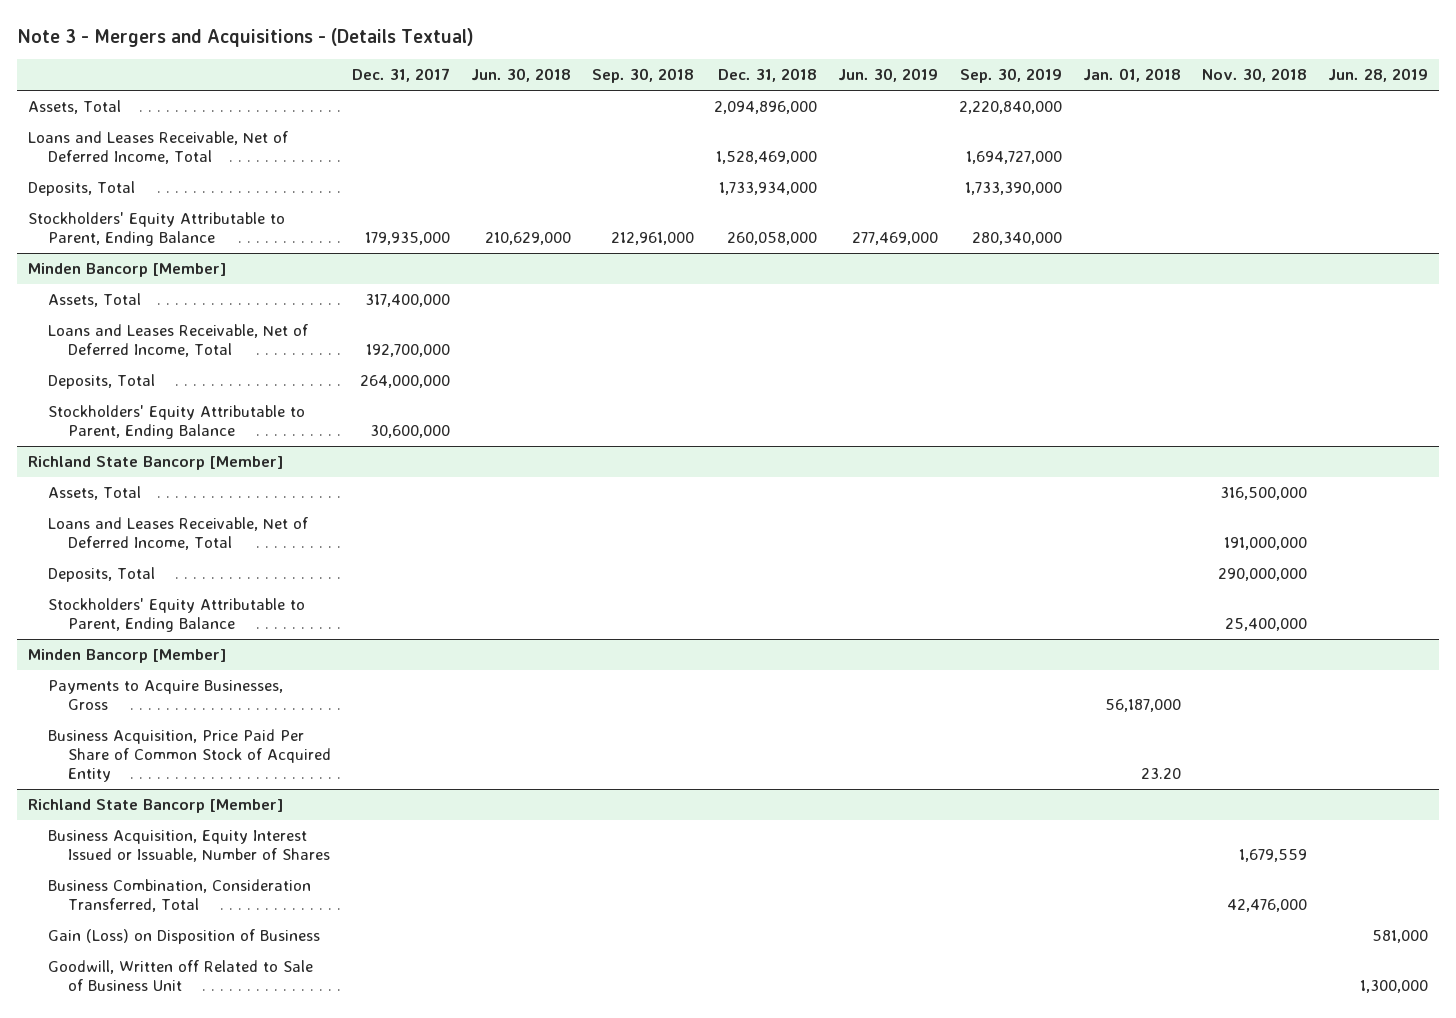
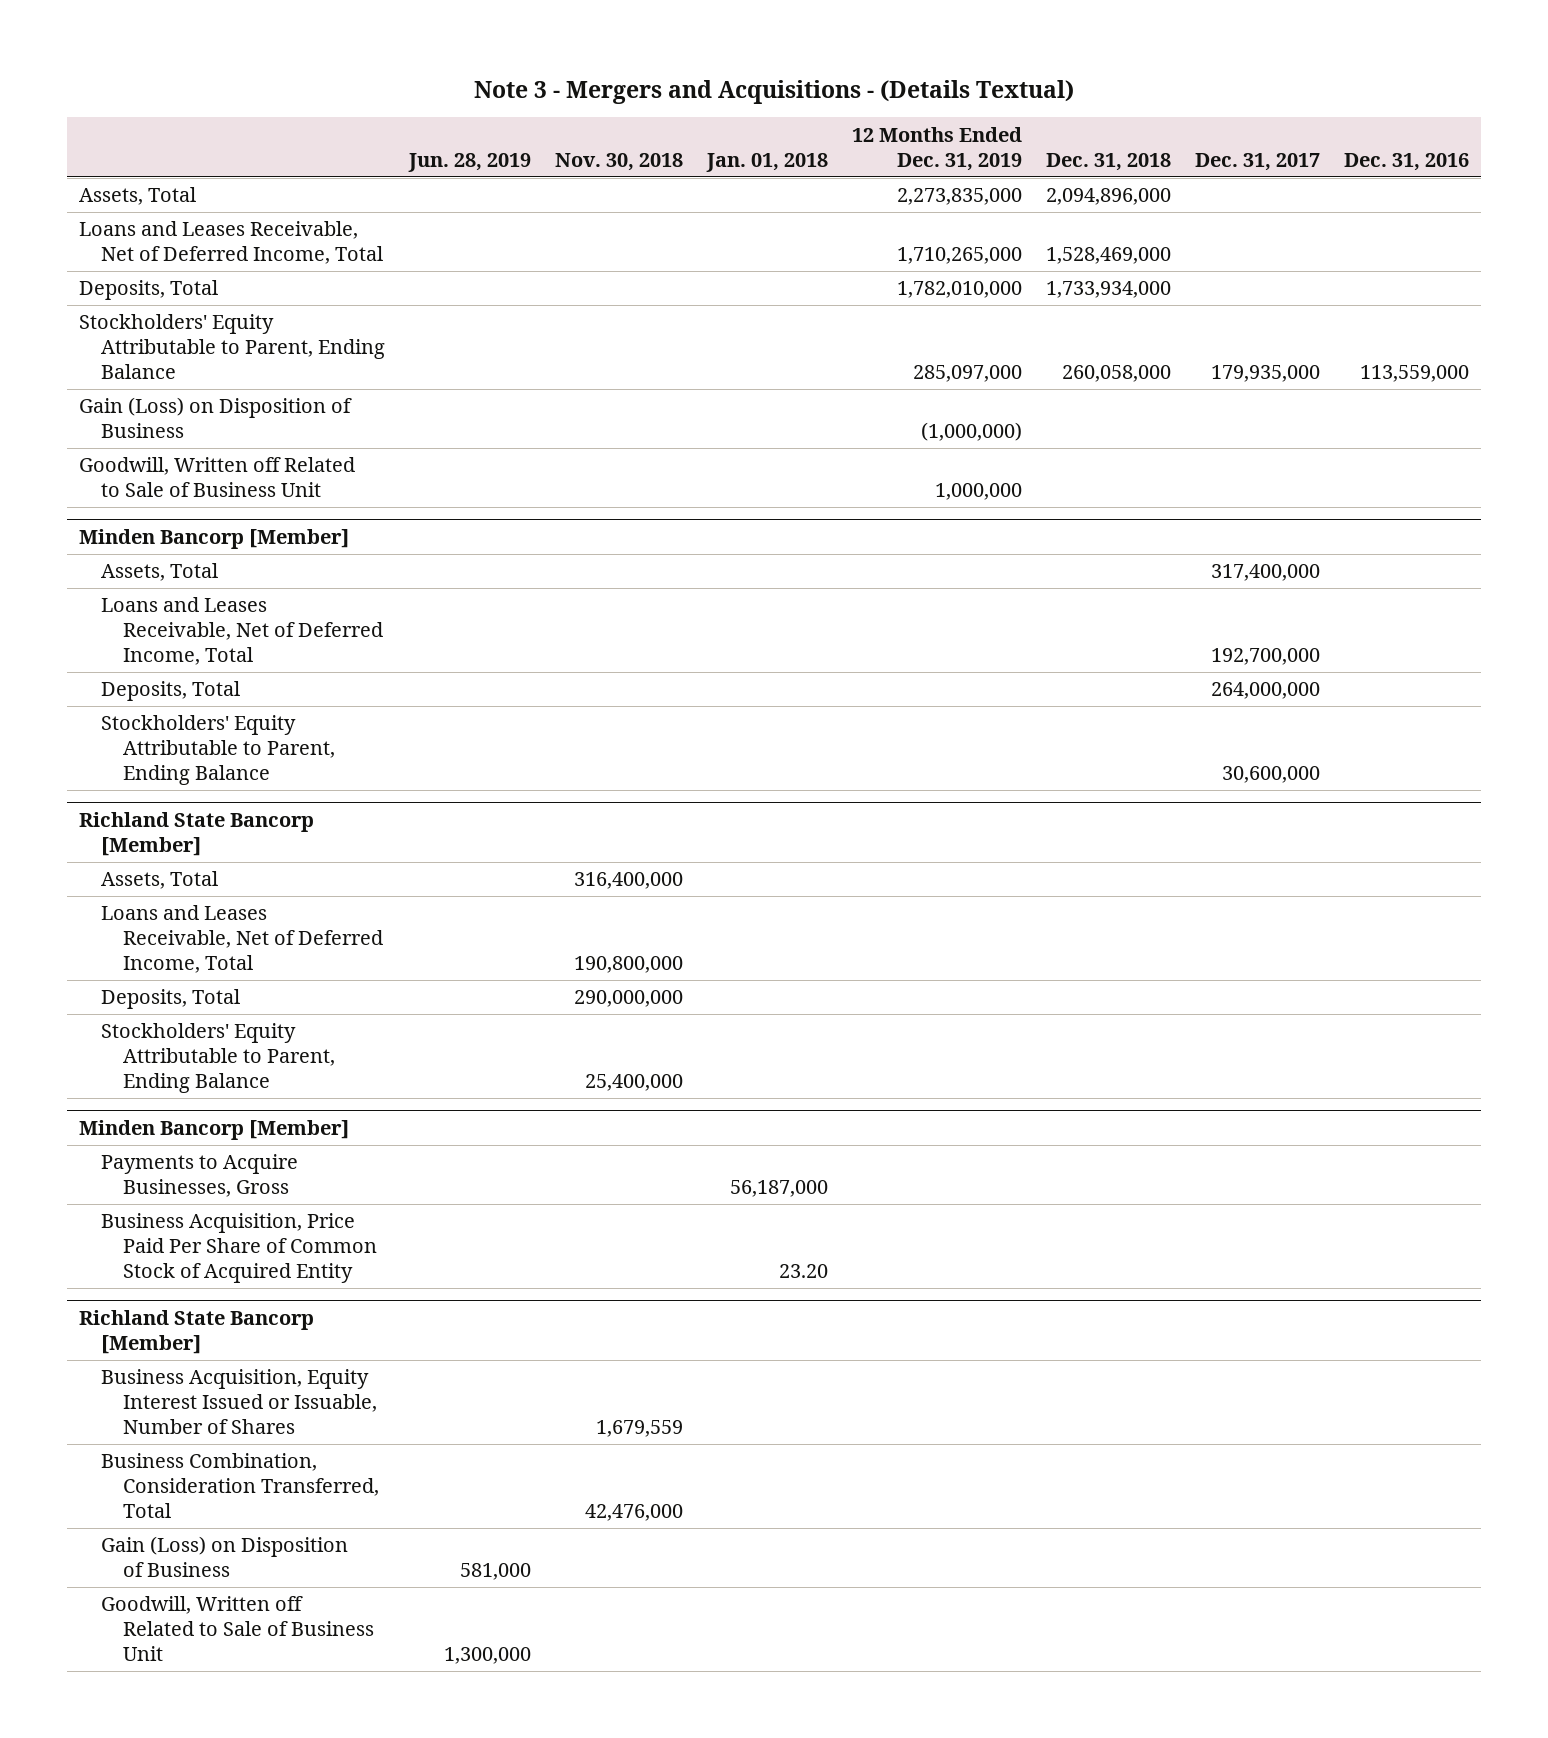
- | Dec. 31, 2017 | Jun. 30, 2018 | Sep. 30, 2018 | Dec. 31, 2018 | Jun. 30, 2019 | Sep. 30, 2019 | Jan. 01, 2018 | Nov. 30, 2018 | Jun. 28, 2019
+ | Jun. 28, 2019 | Nov. 30, 2018 | Jan. 01, 2018 | 12 Months Ended Dec. 31, 2019 | Dec. 31, 2018 | Dec. 31, 2017 | Dec. 31, 2016
+ Gain (Loss) on Disposition of Business | | | | (1,000,000) | | |
+ Goodwill, Written off Related to Sale of Business Unit | | | | 1,000,000 | | |
@ Richland State Bancorp [Member]
- Assets, Total | | | | | | | | 316,500,000 |
- Loans and Leases Receivable, Net of Deferred Income, Total | | | | | | | | 191,000,000 |
+ Assets, Total | | 316,400,000 | | | | |
+ Loans and Leases Receivable, Net of Deferred Income, Total | | 190,800,000 | | | | |

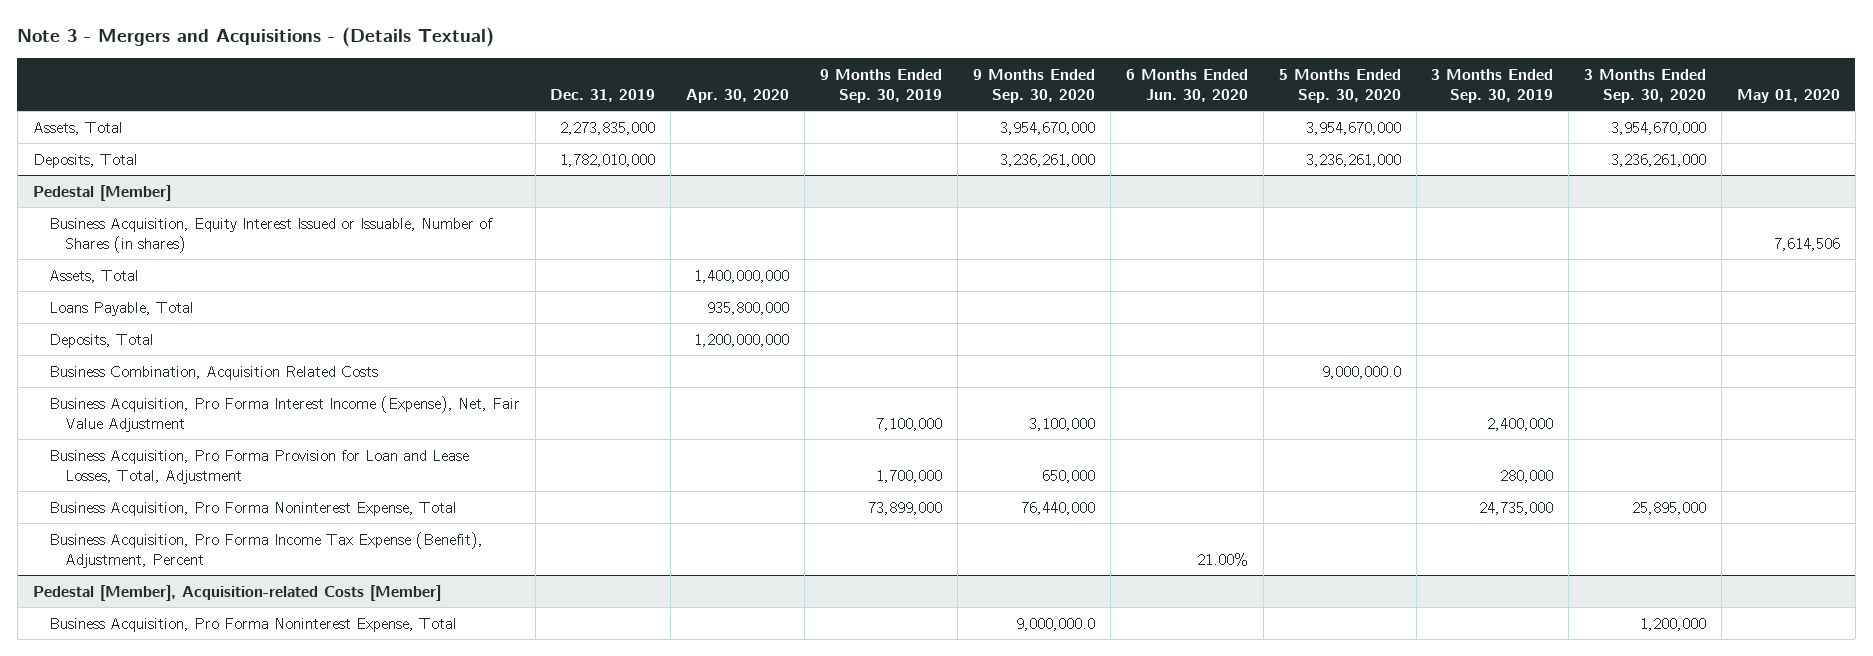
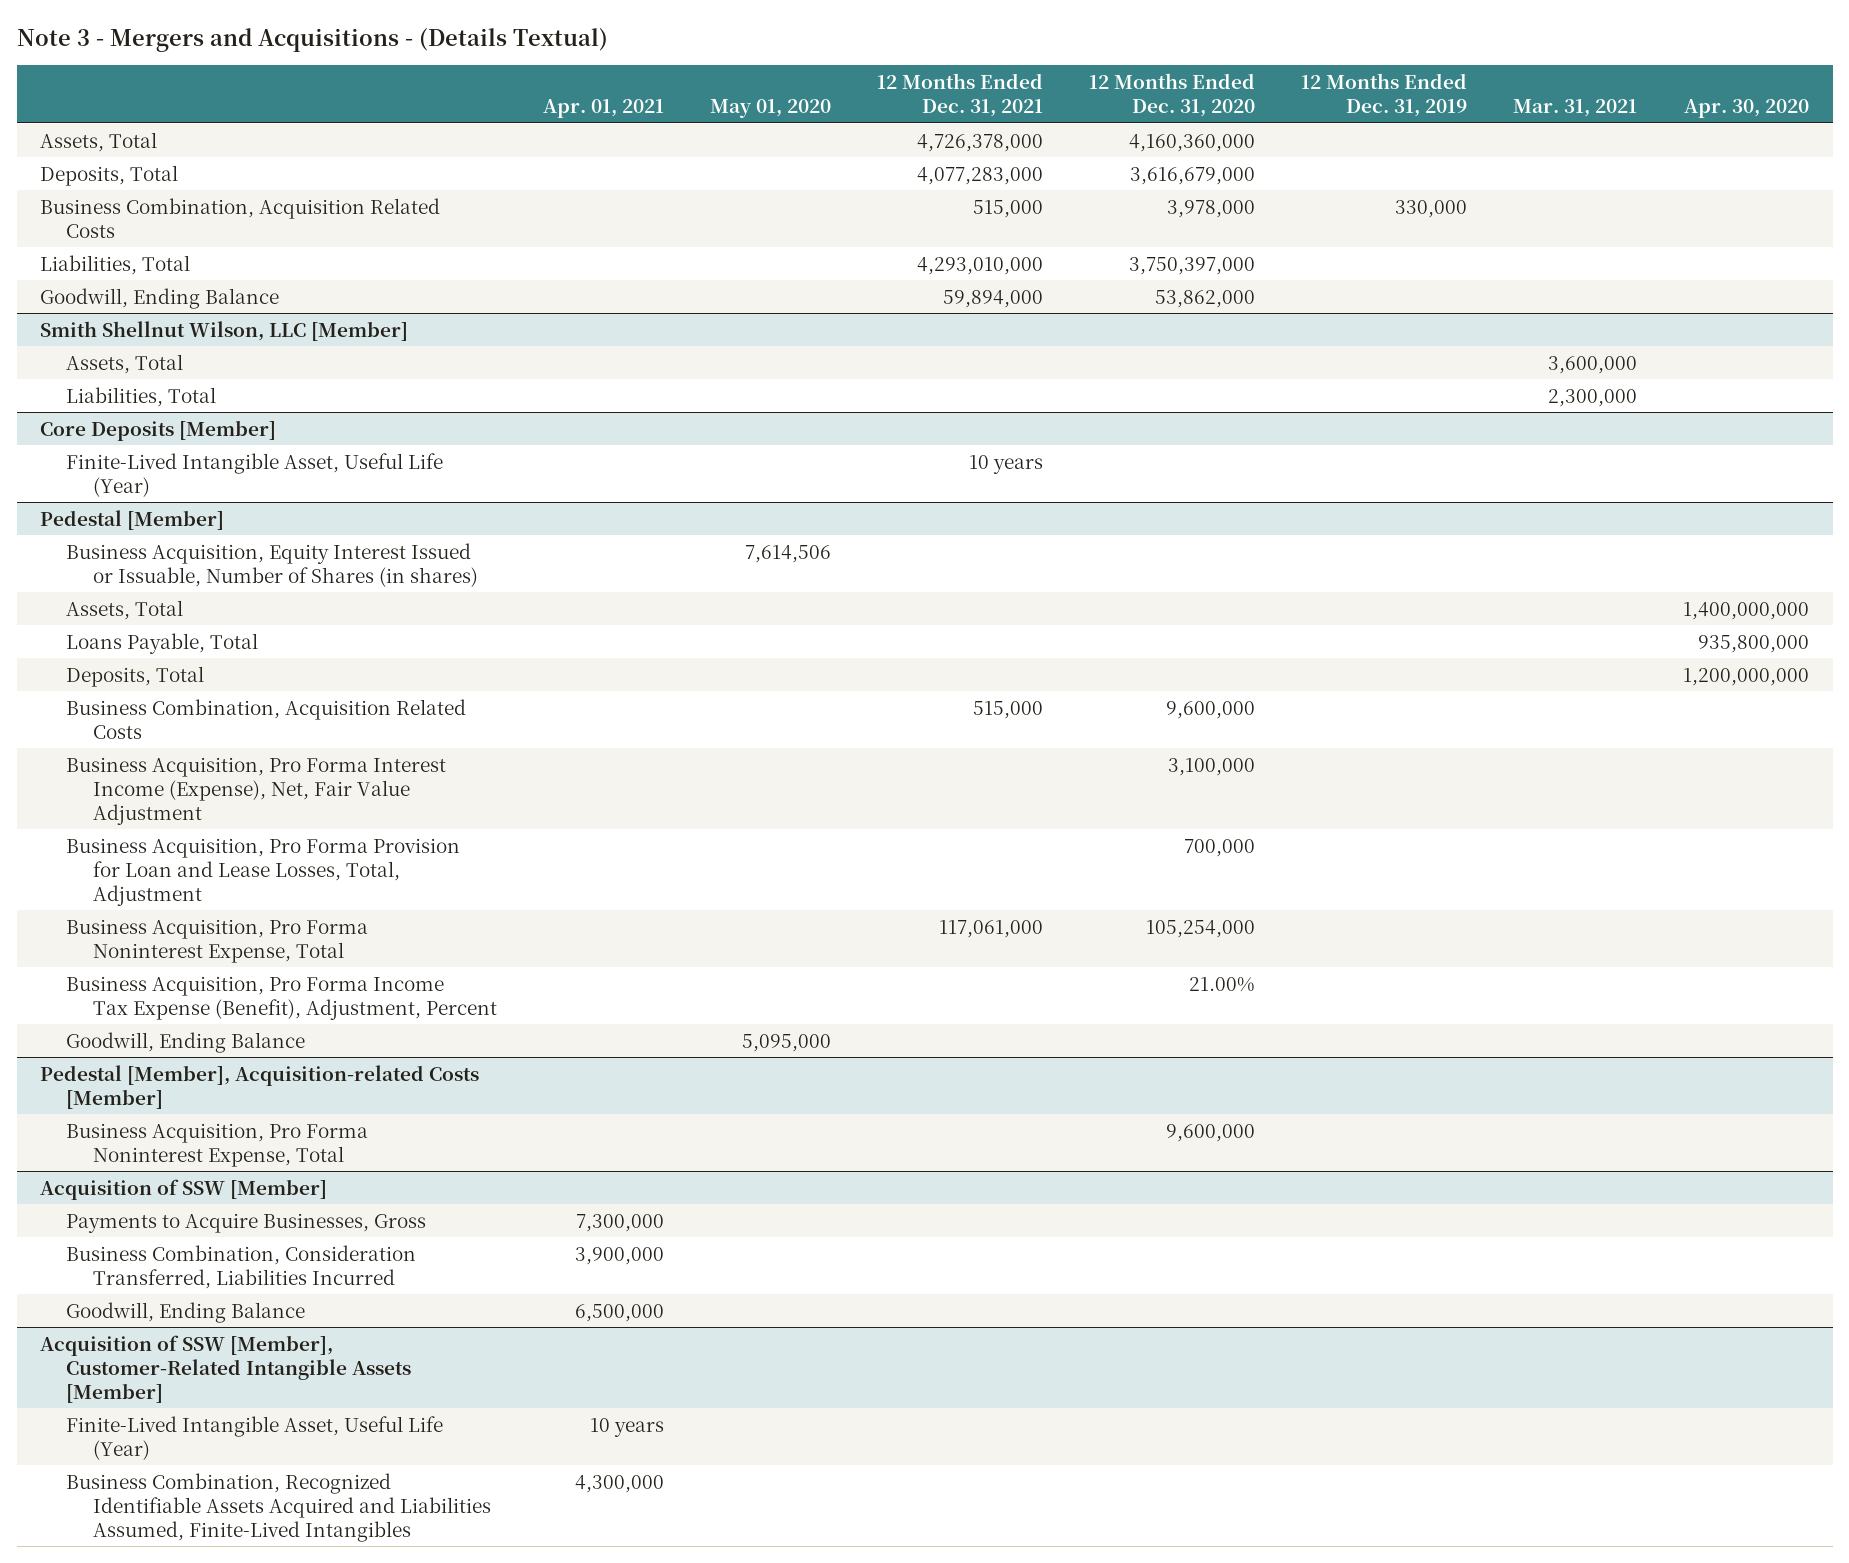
- | Dec. 31, 2019 | Apr. 30, 2020 | 9 Months Ended Sep. 30, 2019 | 9 Months Ended Sep. 30, 2020 | 6 Months Ended Jun. 30, 2020 | 5 Months Ended Sep. 30, 2020 | 3 Months Ended Sep. 30, 2019 | 3 Months Ended Sep. 30, 2020 | May 01, 2020
+ | Apr. 01, 2021 | May 01, 2020 | 12 Months Ended Dec. 31, 2021 | 12 Months Ended Dec. 31, 2020 | 12 Months Ended Dec. 31, 2019 | Mar. 31, 2021 | Apr. 30, 2020
+ Business Combination, Acquisition Related Costs | | | 515,000 | 3,978,000 | 330,000 | |
+ Liabilities, Total | | | 4,293,010,000 | 3,750,397,000 | | |
+ Goodwill, Ending Balance | | | 59,894,000 | 53,862,000 | | |
+ Smith Shellnut Wilson, LLC [Member]
+ Assets, Total | | | | | | 3,600,000 |
+ Liabilities, Total | | | | | | 2,300,000 |
+ Core Deposits [Member]
+ Finite-Lived Intangible Asset, Useful Life (Year) | | | 10 years | | | |
@ Pedestal [Member]
+ Goodwill, Ending Balance | | 5,095,000 | | | | |
+ Acquisition of SSW [Member]
+ Payments to Acquire Businesses, Gross | 7,300,000 | | | | | |
+ Business Combination, Consideration Transferred, Liabilities Incurred | 3,900,000 | | | | | |
+ Goodwill, Ending Balance | 6,500,000 | | | | | |
+ Acquisition of SSW [Member], Customer-Related Intangible Assets [Member]
+ Finite-Lived Intangible Asset, Useful Life (Year) | 10 years | | | | | |
+ Business Combination, Recognized Identifiable Assets Acquired and Liabilities Assumed, Finite-Lived Intangibles | 4,300,000 | | | | | |

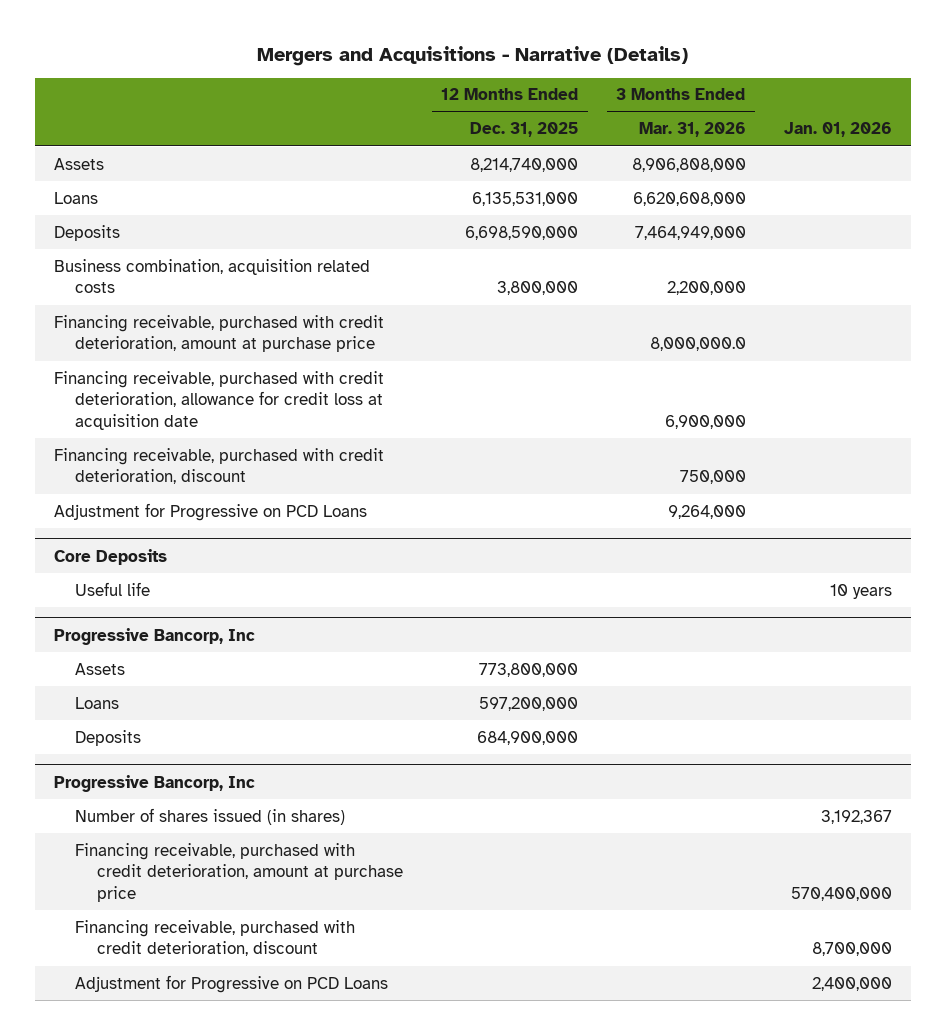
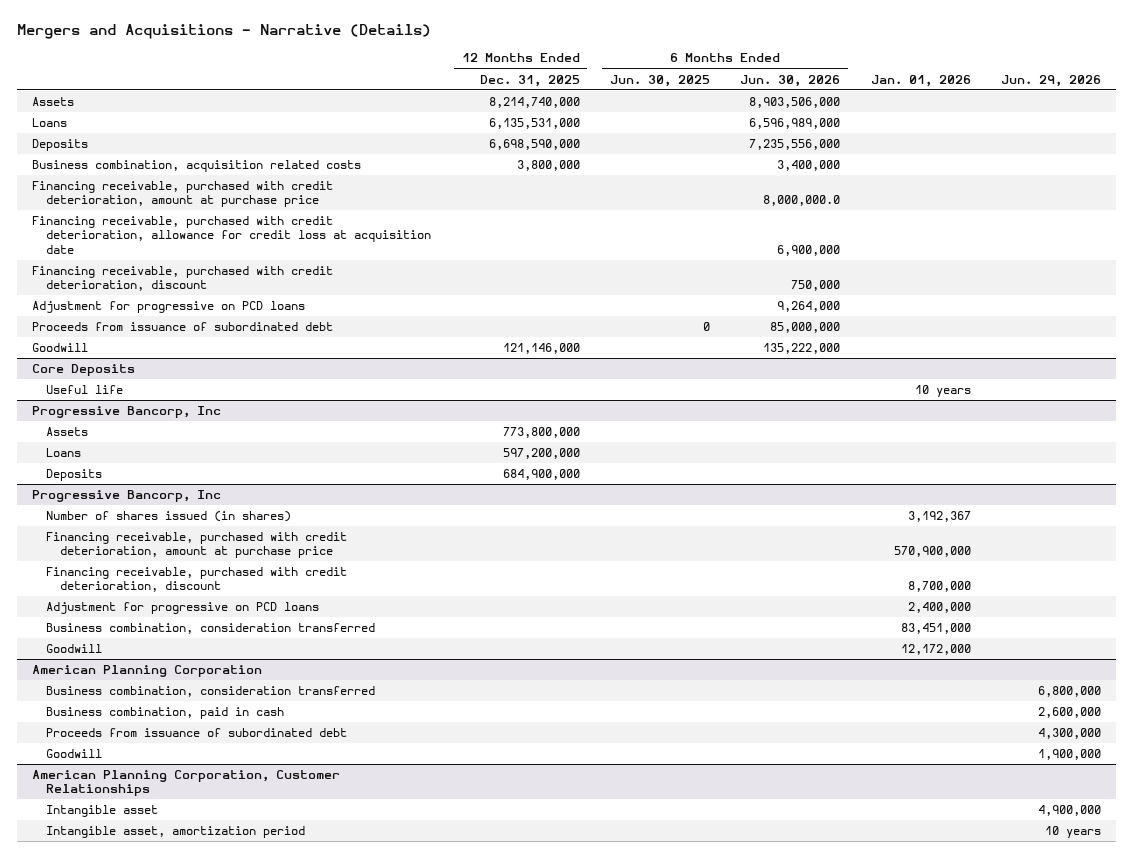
- | 12 Months Ended Dec. 31, 2025 | 3 Months Ended Mar. 31, 2026 | Jan. 01, 2026
+ | 12 Months Ended Dec. 31, 2025 | 6 Months Ended Jun. 30, 2025 | 6 Months Ended Jun. 30, 2026 | Jan. 01, 2026 | Jun. 29, 2026
- Adjustment for Progressive on PCD Loans | | 9,264,000 |
+ Adjustment for progressive on PCD loans | | | 9,264,000 | |
+ Proceeds from issuance of subordinated debt | | 0 | 85,000,000 | |
+ Goodwill | 121,146,000 | | 135,222,000 | |
@ Progressive Bancorp, Inc
- Financing receivable, purchased with credit deterioration, amount at purchase price | | | 570,400,000
+ Financing receivable, purchased with credit deterioration, amount at purchase price | | | | 570,900,000 |
- Adjustment for Progressive on PCD Loans | | | 2,400,000
+ Adjustment for progressive on PCD loans | | | | 2,400,000 |
+ Business combination, consideration transferred | | | | 83,451,000 |
+ Goodwill | | | | 12,172,000 |
+ American Planning Corporation
+ Business combination, consideration transferred | | | | | 6,800,000
+ Business combination, paid in cash | | | | | 2,600,000
+ Proceeds from issuance of subordinated debt | | | | | 4,300,000
+ Goodwill | | | | | 1,900,000
+ American Planning Corporation, Customer Relationships
+ Intangible asset | | | | | 4,900,000
+ Intangible asset, amortization period | | | | | 10 years

